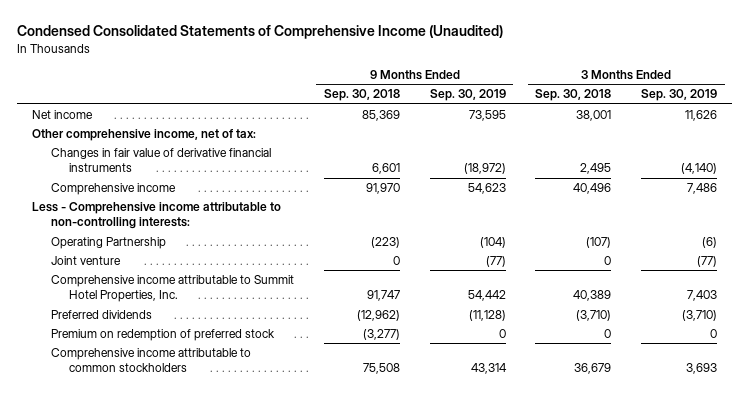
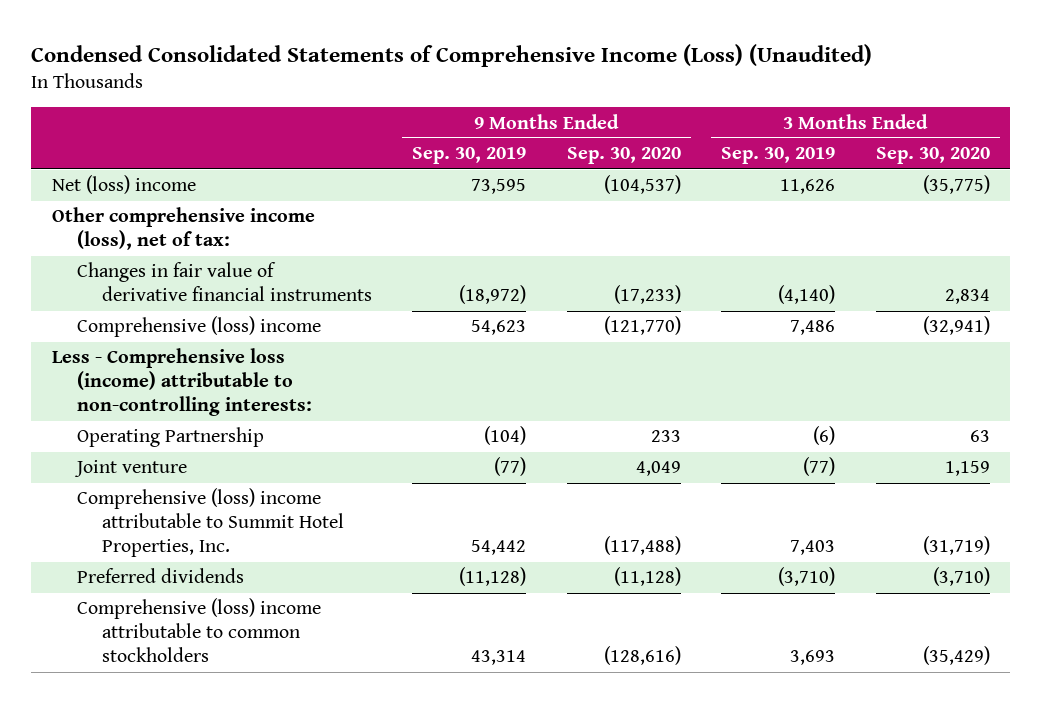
- Condensed Consolidated Statements of Comprehensive Income (Unaudited)
+ Condensed Consolidated Statements of Comprehensive Income (Loss) (Unaudited)
- | 9 Months Ended Sep. 30, 2018 | 9 Months Ended Sep. 30, 2019 | 3 Months Ended Sep. 30, 2018 | 3 Months Ended Sep. 30, 2019
+ | 9 Months Ended Sep. 30, 2019 | 9 Months Ended Sep. 30, 2020 | 3 Months Ended Sep. 30, 2019 | 3 Months Ended Sep. 30, 2020
- Net income | 85,369 | 73,595 | 38,001 | 11,626
- Other comprehensive income, net of tax:
+ Net (loss) income | 73,595 | (104,537) | 11,626 | (35,775)
+ Other comprehensive income (loss), net of tax:
- Comprehensive income | 91,970 | 54,623 | 40,496 | 7,486
- Less - Comprehensive income attributable to non-controlling interests:
+ Comprehensive (loss) income | 54,623 | (121,770) | 7,486 | (32,941)
+ Less - Comprehensive loss (income) attributable to non-controlling interests:
- Comprehensive income attributable to Summit Hotel Properties, Inc. | 91,747 | 54,442 | 40,389 | 7,403
+ Comprehensive (loss) income attributable to Summit Hotel Properties, Inc. | 54,442 | (117,488) | 7,403 | (31,719)
- Premium on redemption of preferred stock | (3,277) | 0 | 0 | 0
- Comprehensive income attributable to common stockholders | 75,508 | 43,314 | 36,679 | 3,693
+ Comprehensive (loss) income attributable to common stockholders | 43,314 | (128,616) | 3,693 | (35,429)

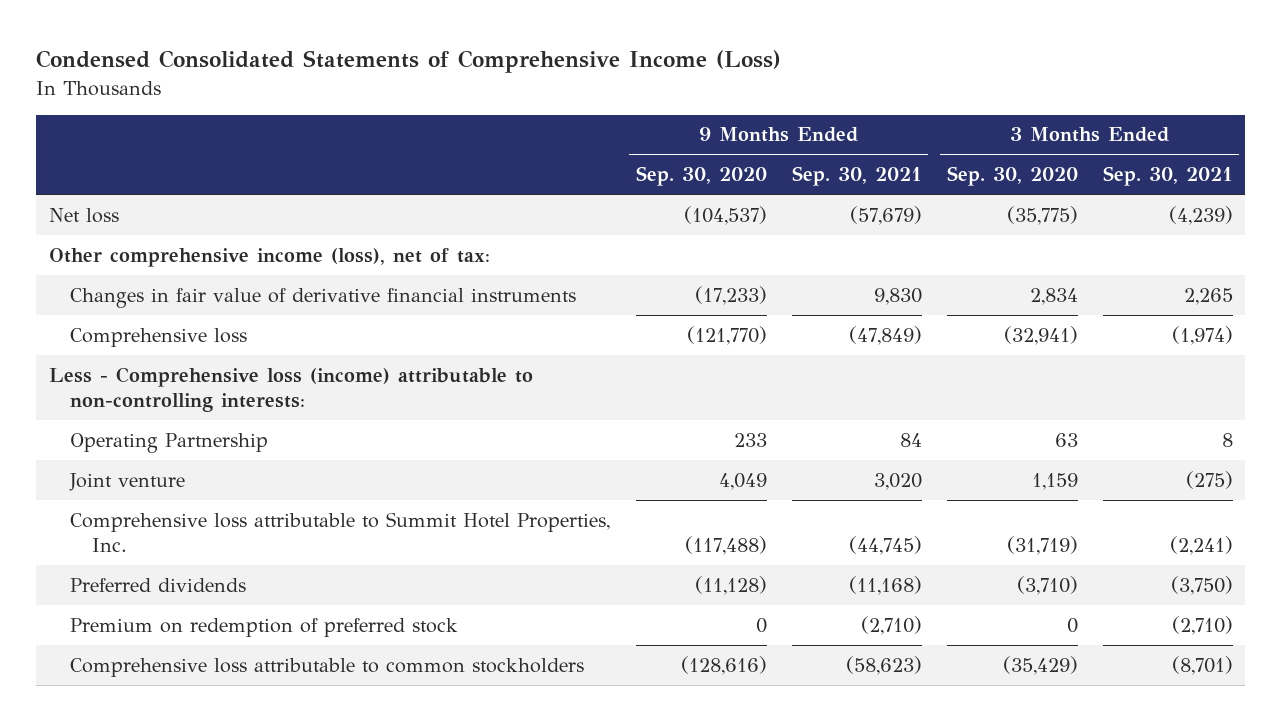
- Condensed Consolidated Statements of Comprehensive Income (Loss) (Unaudited)
+ Condensed Consolidated Statements of Comprehensive Income (Loss)
- | 9 Months Ended Sep. 30, 2019 | 9 Months Ended Sep. 30, 2020 | 3 Months Ended Sep. 30, 2019 | 3 Months Ended Sep. 30, 2020
+ | 9 Months Ended Sep. 30, 2020 | 9 Months Ended Sep. 30, 2021 | 3 Months Ended Sep. 30, 2020 | 3 Months Ended Sep. 30, 2021
- Net (loss) income | 73,595 | (104,537) | 11,626 | (35,775)
+ Net loss | (104,537) | (57,679) | (35,775) | (4,239)
- Comprehensive (loss) income | 54,623 | (121,770) | 7,486 | (32,941)
+ Comprehensive loss | (121,770) | (47,849) | (32,941) | (1,974)
- Comprehensive (loss) income attributable to Summit Hotel Properties, Inc. | 54,442 | (117,488) | 7,403 | (31,719)
+ Comprehensive loss attributable to Summit Hotel Properties, Inc. | (117,488) | (44,745) | (31,719) | (2,241)
- Comprehensive (loss) income attributable to common stockholders | 43,314 | (128,616) | 3,693 | (35,429)
+ Premium on redemption of preferred stock | 0 | (2,710) | 0 | (2,710)
+ Comprehensive loss attributable to common stockholders | (128,616) | (58,623) | (35,429) | (8,701)

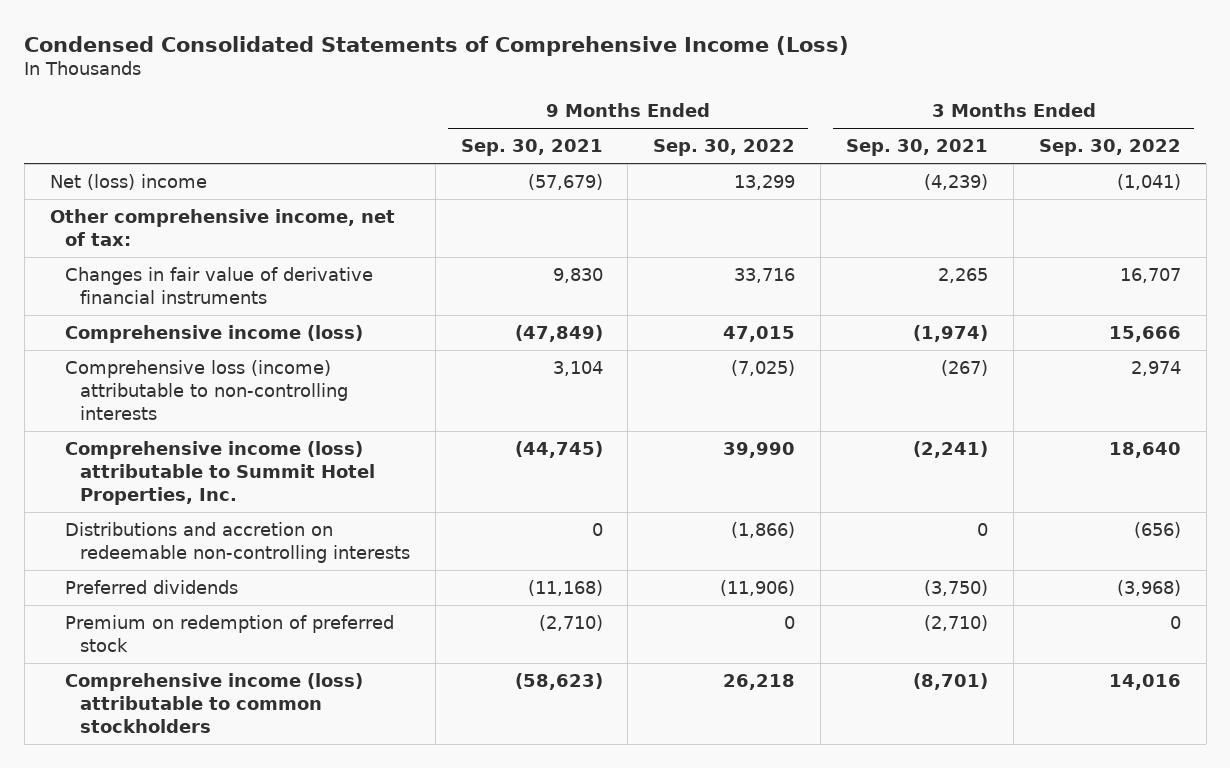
- | 9 Months Ended Sep. 30, 2020 | 9 Months Ended Sep. 30, 2021 | 3 Months Ended Sep. 30, 2020 | 3 Months Ended Sep. 30, 2021
+ | 9 Months Ended Sep. 30, 2021 | 9 Months Ended Sep. 30, 2022 | 3 Months Ended Sep. 30, 2021 | 3 Months Ended Sep. 30, 2022
- Net loss | (104,537) | (57,679) | (35,775) | (4,239)
- Other comprehensive income (loss), net of tax:
+ Net (loss) income | (57,679) | 13,299 | (4,239) | (1,041)
+ Other comprehensive income, net of tax:
- Comprehensive loss | (121,770) | (47,849) | (32,941) | (1,974)
- Less - Comprehensive loss (income) attributable to non-controlling interests:
- Operating Partnership | 233 | 84 | 63 | 8
- Joint venture | 4,049 | 3,020 | 1,159 | (275)
- Comprehensive loss attributable to Summit Hotel Properties, Inc. | (117,488) | (44,745) | (31,719) | (2,241)
+ Comprehensive income (loss) | (47,849) | 47,015 | (1,974) | 15,666
+ Comprehensive loss (income) attributable to non-controlling interests | 3,104 | (7,025) | (267) | 2,974
+ Comprehensive income (loss) attributable to Summit Hotel Properties, Inc. | (44,745) | 39,990 | (2,241) | 18,640
+ Distributions and accretion on redeemable non-controlling interests | 0 | (1,866) | 0 | (656)
- Comprehensive loss attributable to common stockholders | (128,616) | (58,623) | (35,429) | (8,701)
+ Comprehensive income (loss) attributable to common stockholders | (58,623) | 26,218 | (8,701) | 14,016

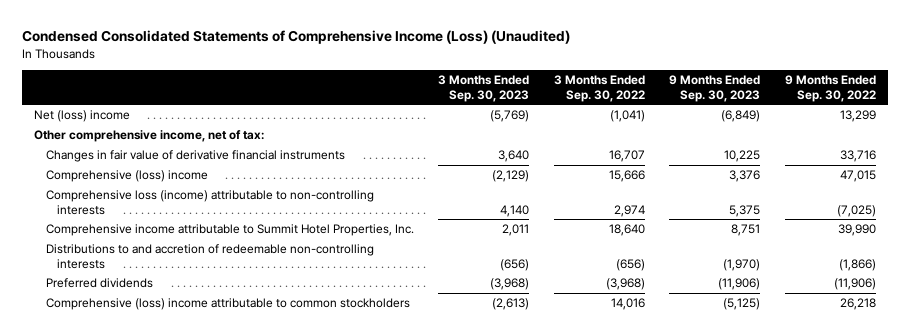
- Condensed Consolidated Statements of Comprehensive Income (Loss)
+ Condensed Consolidated Statements of Comprehensive Income (Loss) (Unaudited)
- | 9 Months Ended Sep. 30, 2021 | 9 Months Ended Sep. 30, 2022 | 3 Months Ended Sep. 30, 2021 | 3 Months Ended Sep. 30, 2022
+ | 3 Months Ended Sep. 30, 2023 | 3 Months Ended Sep. 30, 2022 | 9 Months Ended Sep. 30, 2023 | 9 Months Ended Sep. 30, 2022
- Comprehensive income (loss) | (47,849) | 47,015 | (1,974) | 15,666
+ Comprehensive (loss) income | (2,129) | 15,666 | 3,376 | 47,015
- Comprehensive income (loss) attributable to Summit Hotel Properties, Inc. | (44,745) | 39,990 | (2,241) | 18,640
- Distributions and accretion on redeemable non-controlling interests | 0 | (1,866) | 0 | (656)
+ Comprehensive income attributable to Summit Hotel Properties, Inc. | 2,011 | 18,640 | 8,751 | 39,990
+ Distributions to and accretion of redeemable non-controlling interests | (656) | (656) | (1,970) | (1,866)
- Premium on redemption of preferred stock | (2,710) | 0 | (2,710) | 0
- Comprehensive income (loss) attributable to common stockholders | (58,623) | 26,218 | (8,701) | 14,016
+ Comprehensive (loss) income attributable to common stockholders | (2,613) | 14,016 | (5,125) | 26,218

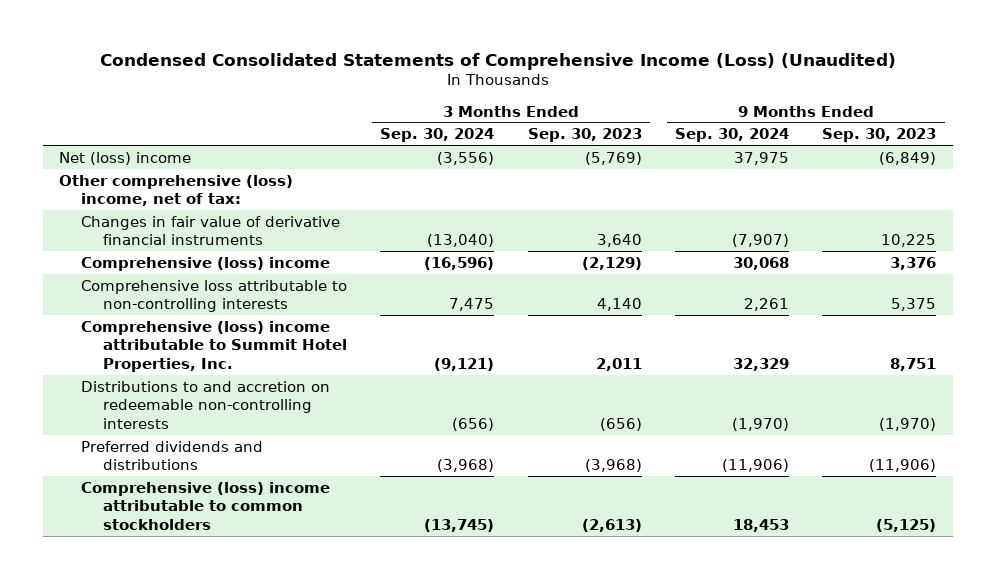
- | 3 Months Ended Sep. 30, 2023 | 3 Months Ended Sep. 30, 2022 | 9 Months Ended Sep. 30, 2023 | 9 Months Ended Sep. 30, 2022
+ | 3 Months Ended Sep. 30, 2024 | 3 Months Ended Sep. 30, 2023 | 9 Months Ended Sep. 30, 2024 | 9 Months Ended Sep. 30, 2023
- Other comprehensive income, net of tax:
+ Other comprehensive (loss) income, net of tax:
- Comprehensive loss (income) attributable to non-controlling interests | 4,140 | 2,974 | 5,375 | (7,025)
- Comprehensive income attributable to Summit Hotel Properties, Inc. | 2,011 | 18,640 | 8,751 | 39,990
- Distributions to and accretion of redeemable non-controlling interests | (656) | (656) | (1,970) | (1,866)
- Preferred dividends | (3,968) | (3,968) | (11,906) | (11,906)
+ Comprehensive loss attributable to non-controlling interests | 7,475 | 4,140 | 2,261 | 5,375
+ Comprehensive (loss) income attributable to Summit Hotel Properties, Inc. | (9,121) | 2,011 | 32,329 | 8,751
+ Distributions to and accretion on redeemable non-controlling interests | (656) | (656) | (1,970) | (1,970)
+ Preferred dividends and distributions | (3,968) | (3,968) | (11,906) | (11,906)

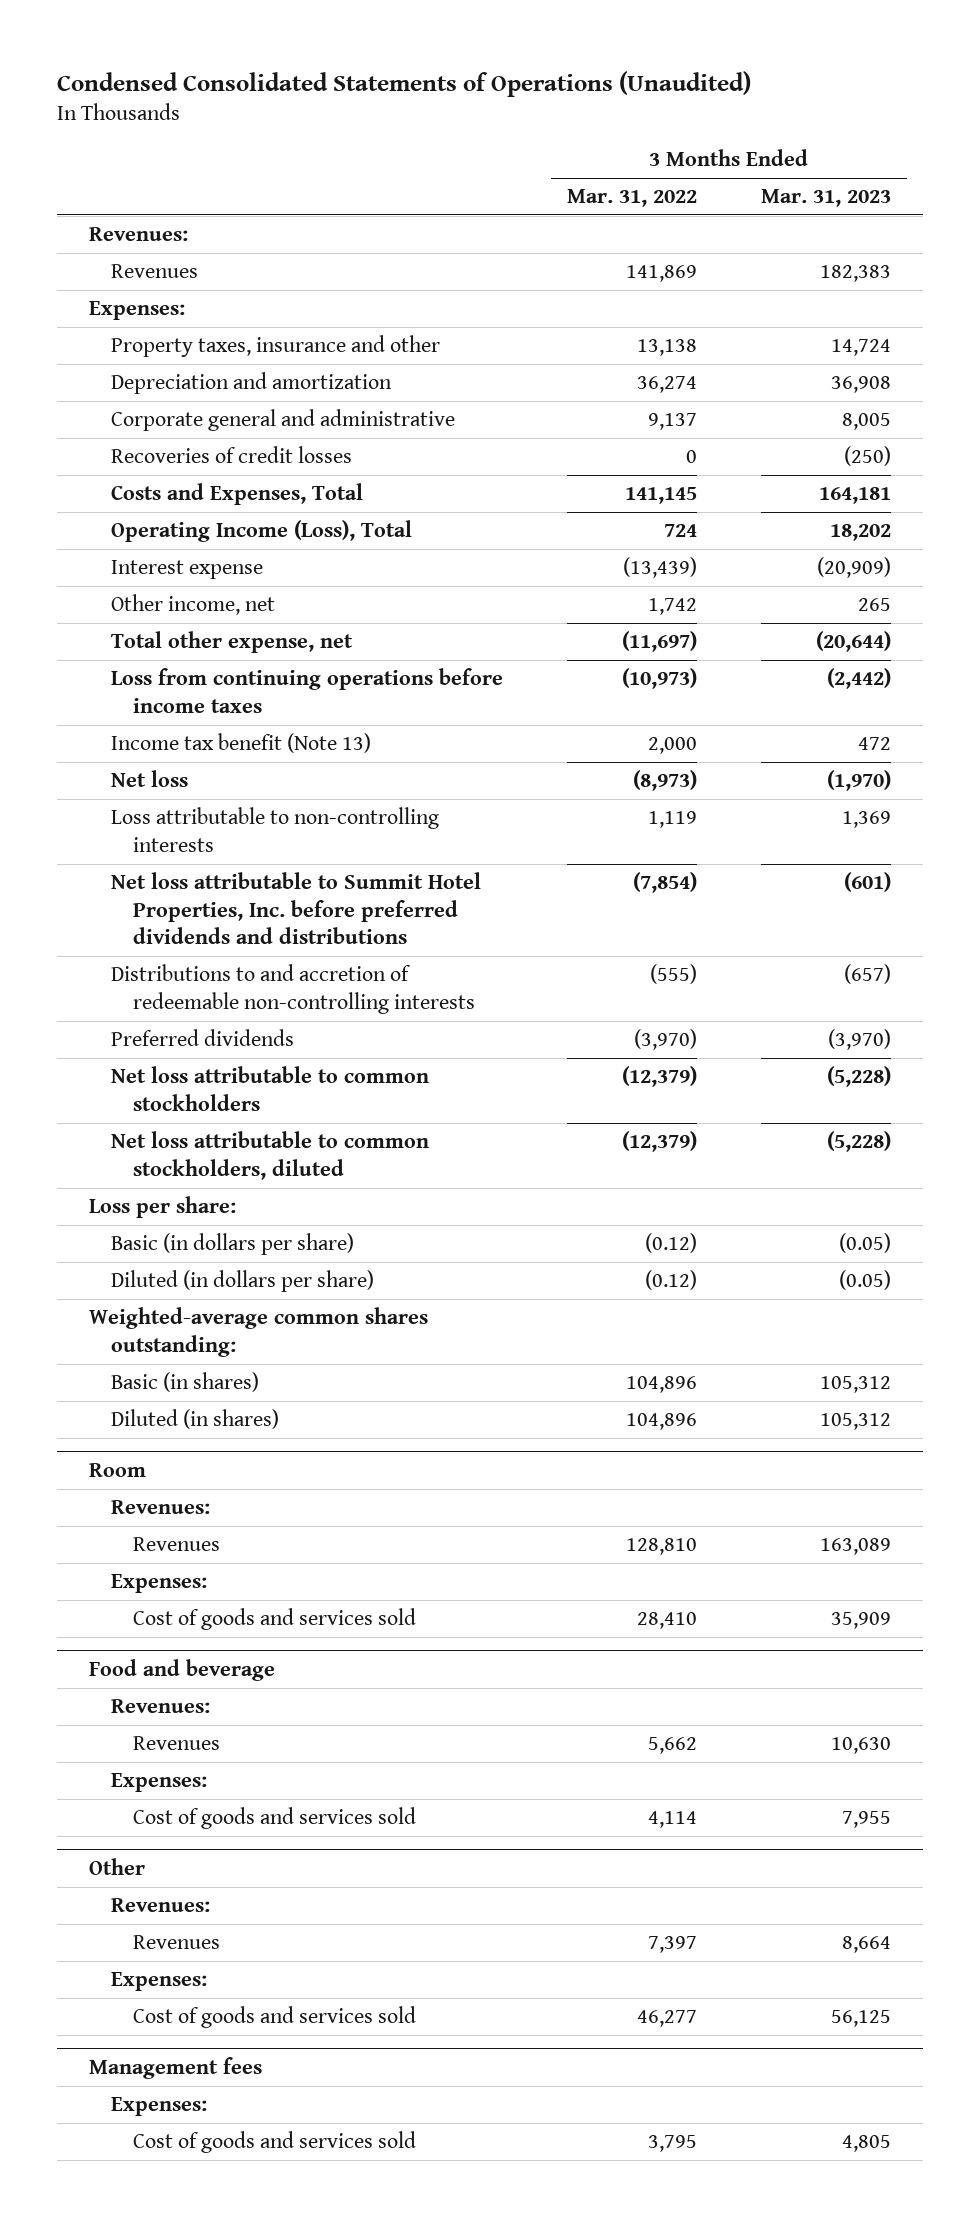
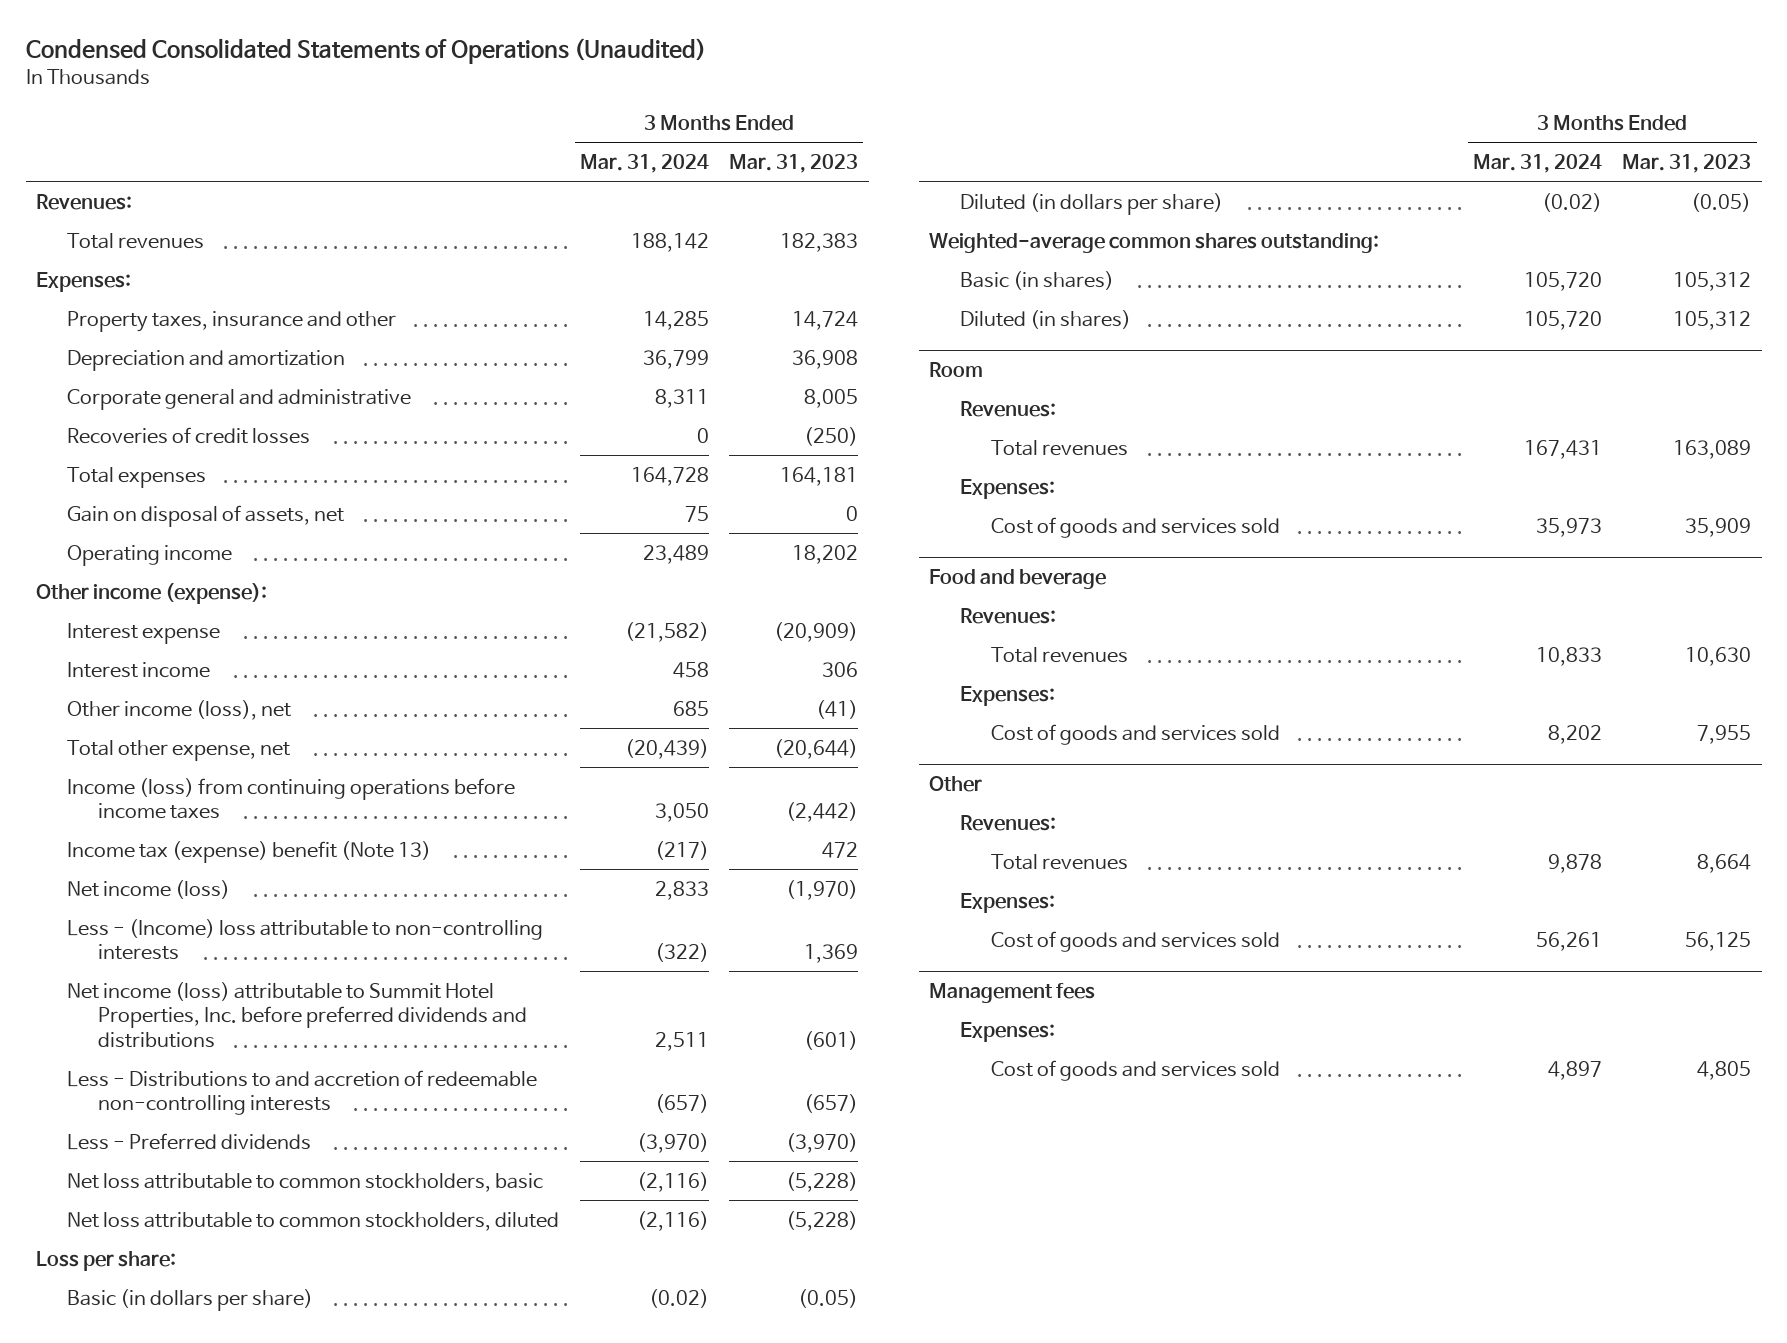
- | 3 Months Ended Mar. 31, 2022 | 3 Months Ended Mar. 31, 2023
+ | 3 Months Ended Mar. 31, 2024 | 3 Months Ended Mar. 31, 2023
- Revenues | 141,869 | 182,383
+ Total revenues | 188,142 | 182,383
- Costs and Expenses, Total | 141,145 | 164,181
- Operating Income (Loss), Total | 724 | 18,202
+ Total expenses | 164,728 | 164,181
+ Gain on disposal of assets, net | 75 | 0
+ Operating income | 23,489 | 18,202
+ Other income (expense):
- Other income, net | 1,742 | 265
+ Interest income | 458 | 306
+ Other income (loss), net | 685 | (41)
- Loss from continuing operations before income taxes | (10,973) | (2,442)
- Income tax benefit (Note 13) | 2,000 | 472
- Net loss | (8,973) | (1,970)
- Loss attributable to non-controlling interests | 1,119 | 1,369
- Net loss attributable to Summit Hotel Properties, Inc. before preferred dividends and distributions | (7,854) | (601)
- Distributions to and accretion of redeemable non-controlling interests | (555) | (657)
- Preferred dividends | (3,970) | (3,970)
- Net loss attributable to common stockholders | (12,379) | (5,228)
+ Income (loss) from continuing operations before income taxes | 3,050 | (2,442)
+ Income tax (expense) benefit (Note 13) | (217) | 472
+ Net income (loss) | 2,833 | (1,970)
+ Less - (Income) loss attributable to non-controlling interests | (322) | 1,369
+ Net income (loss) attributable to Summit Hotel Properties, Inc. before preferred dividends and distributions | 2,511 | (601)
+ Less - Distributions to and accretion of redeemable non-controlling interests | (657) | (657)
+ Less - Preferred dividends | (3,970) | (3,970)
+ Net loss attributable to common stockholders, basic | (2,116) | (5,228)
@ Room
- Revenues | 128,810 | 163,089
+ Total revenues | 167,431 | 163,089
@ Food and beverage
- Revenues | 5,662 | 10,630
+ Total revenues | 10,833 | 10,630
@ Other
- Revenues | 7,397 | 8,664
+ Total revenues | 9,878 | 8,664

